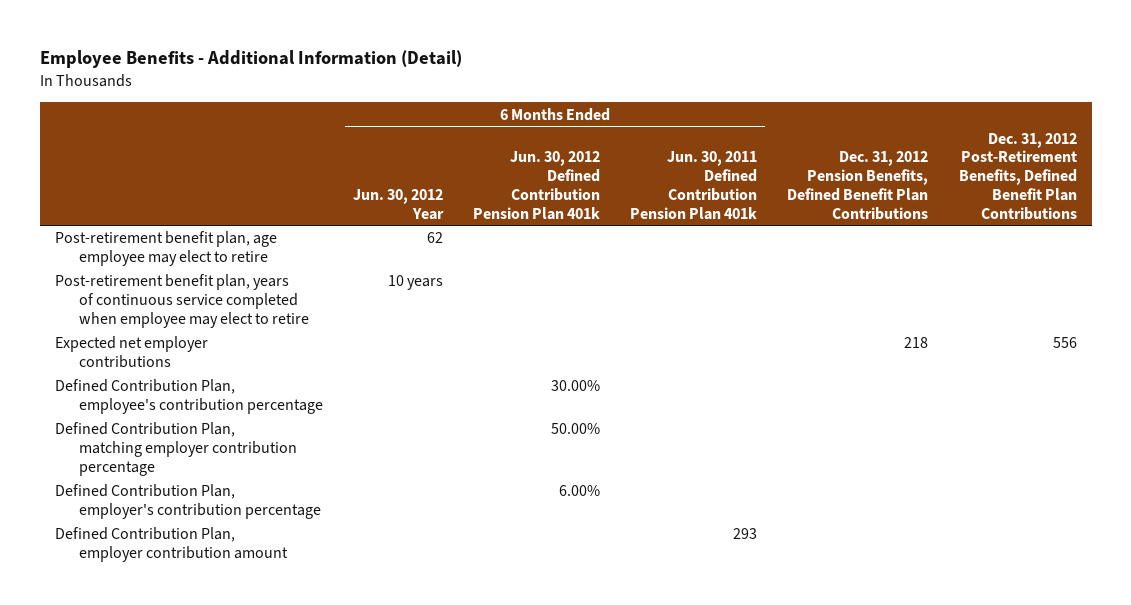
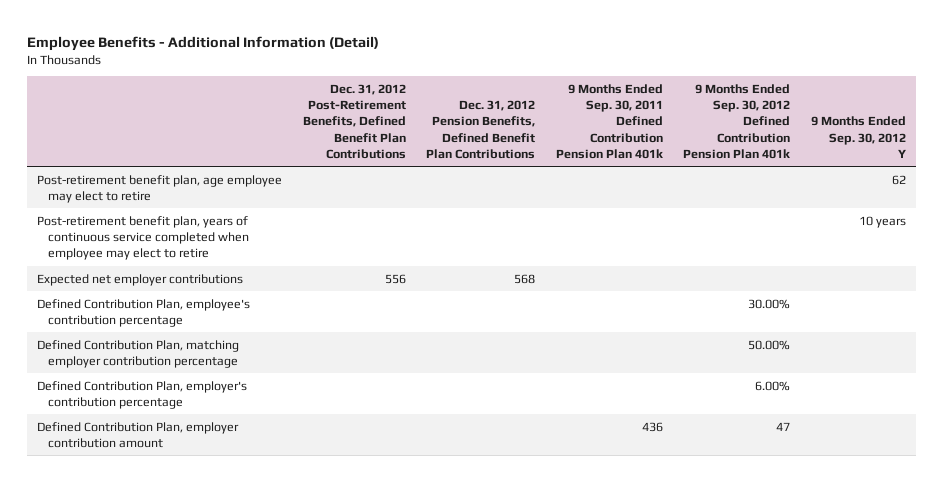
- | 6 Months Ended Jun. 30, 2012 Year | 6 Months Ended Jun. 30, 2012 Defined Contribution Pension Plan 401k | 6 Months Ended Jun. 30, 2011 Defined Contribution Pension Plan 401k | Dec. 31, 2012 Pension Benefits, Defined Benefit Plan Contributions | Dec. 31, 2012 Post-Retirement Benefits, Defined Benefit Plan Contributions
+ | Dec. 31, 2012 Post-Retirement Benefits, Defined Benefit Plan Contributions | Dec. 31, 2012 Pension Benefits, Defined Benefit Plan Contributions | 9 Months Ended Sep. 30, 2011 Defined Contribution Pension Plan 401k | 9 Months Ended Sep. 30, 2012 Defined Contribution Pension Plan 401k | 9 Months Ended Sep. 30, 2012 Y
- Expected net employer contributions | | | | 218 | 556
+ Expected net employer contributions | 556 | 568 | | |

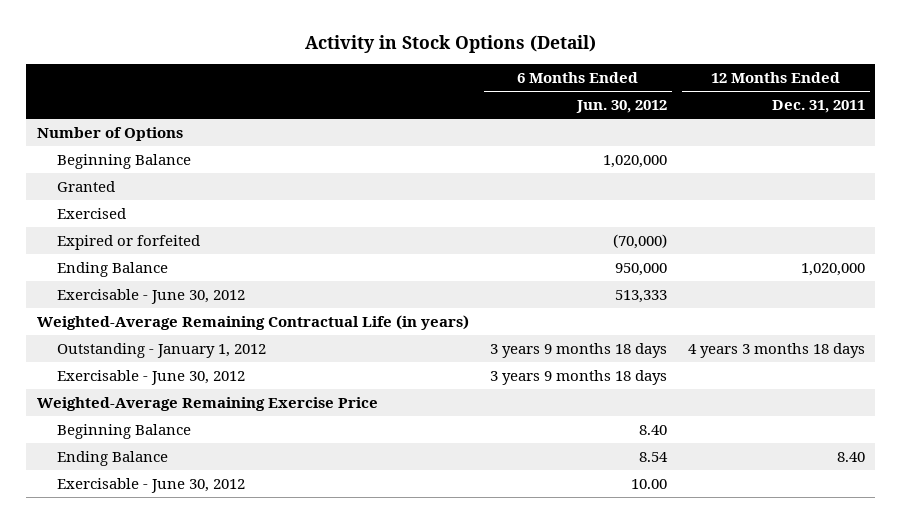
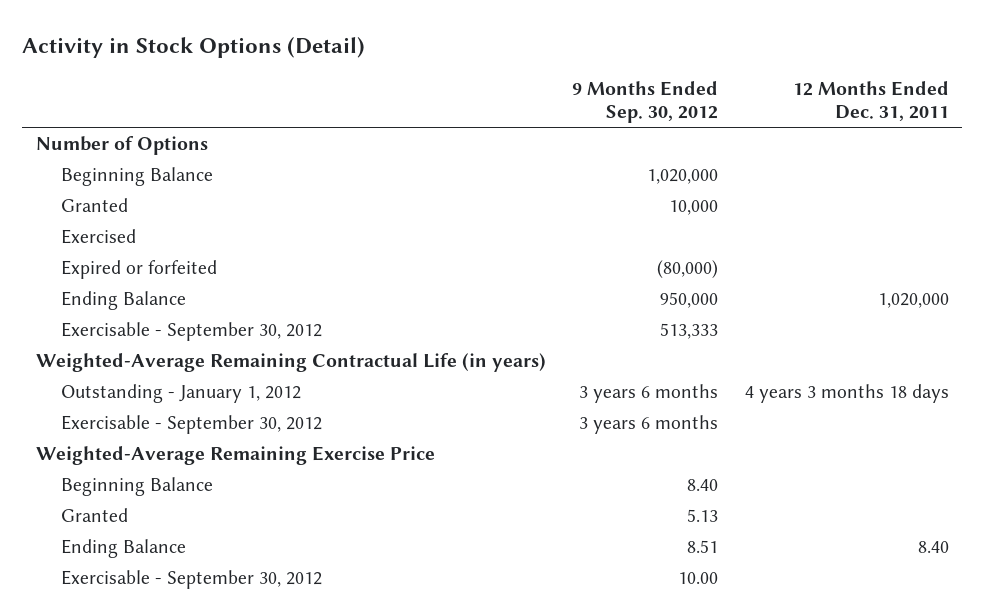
- | 6 Months Ended Jun. 30, 2012 | 12 Months Ended Dec. 31, 2011
+ | 9 Months Ended Sep. 30, 2012 | 12 Months Ended Dec. 31, 2011
- Exercisable - June 30, 2012 | 513,333 |
+ Exercisable - September 30, 2012 | 513,333 |
- Exercisable - June 30, 2012 | 3 years 9 months 18 days |
+ Exercisable - September 30, 2012 | 3 years 6 months |
+ Granted | 5.13 |
- Exercisable - June 30, 2012 | 10.00 |
+ Exercisable - September 30, 2012 | 10.00 |

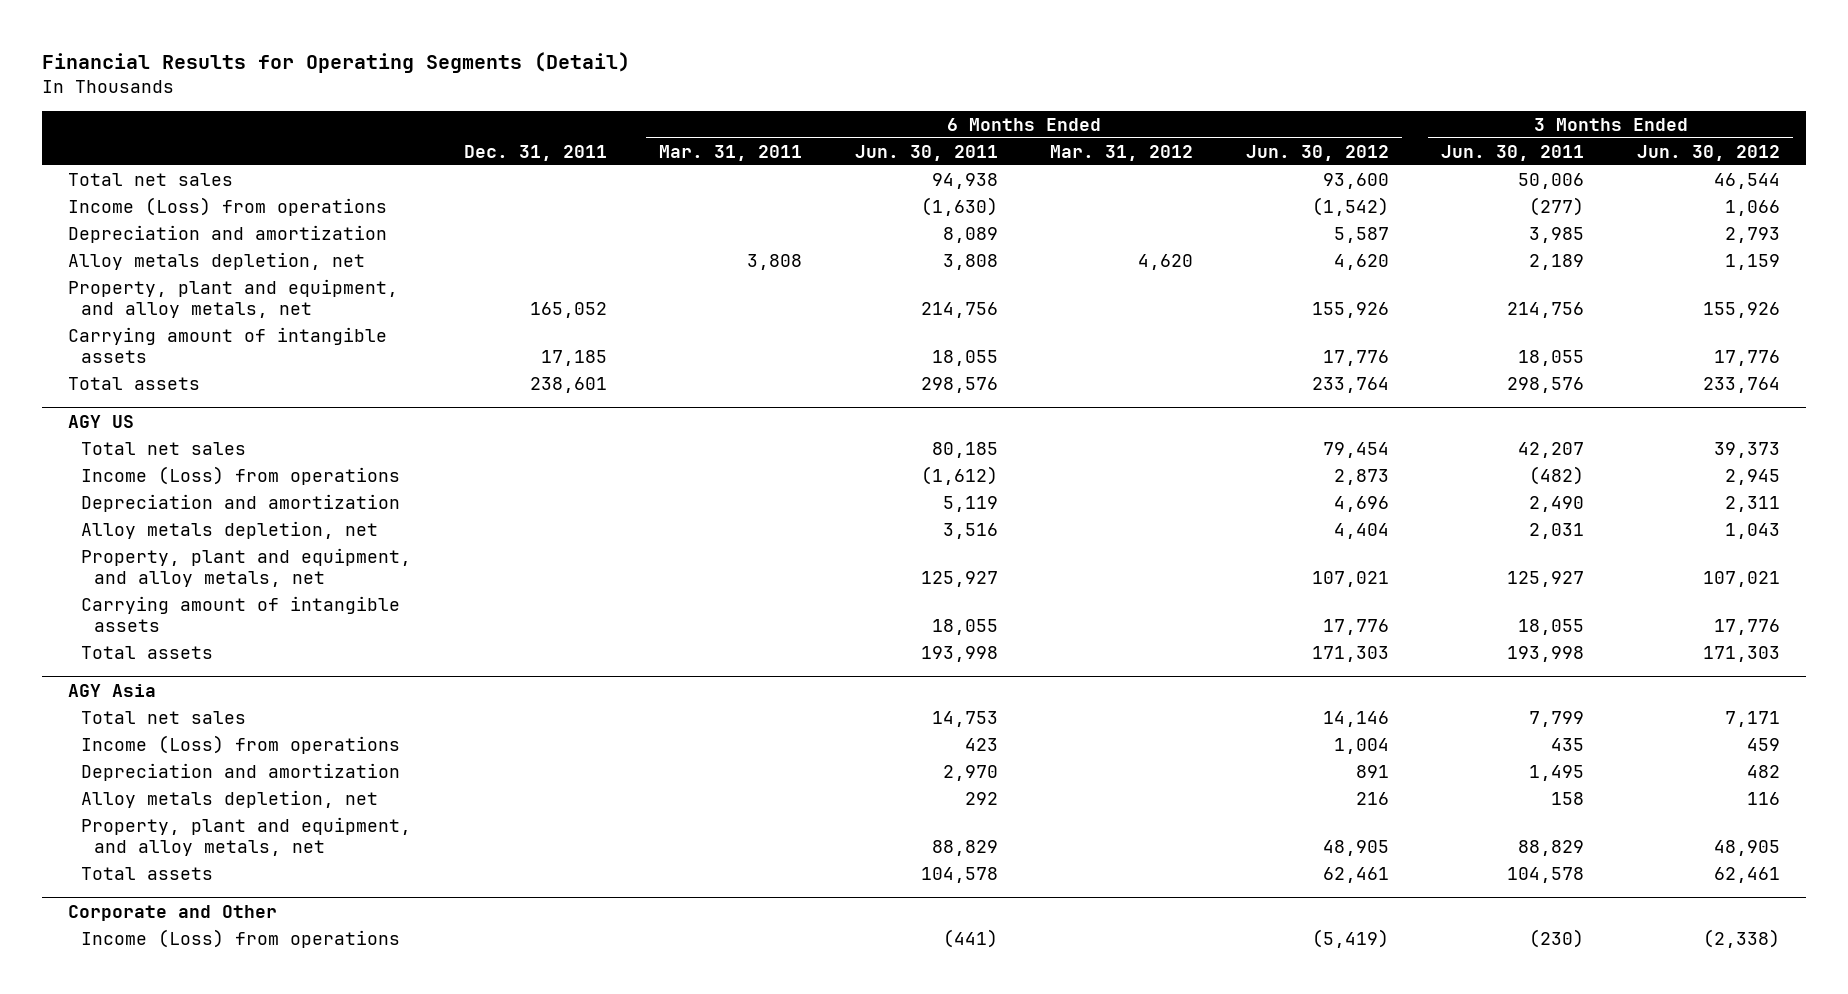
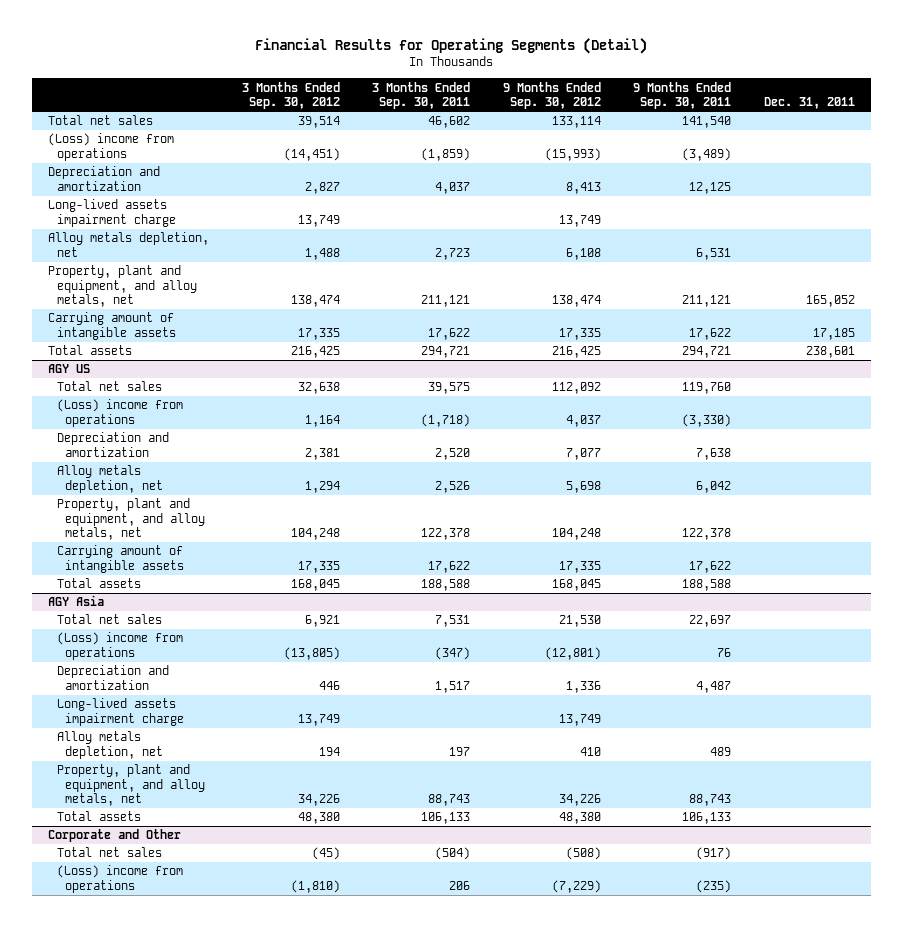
- | Dec. 31, 2011 | 6 Months Ended Mar. 31, 2011 | 6 Months Ended Jun. 30, 2011 | 6 Months Ended Mar. 31, 2012 | 6 Months Ended Jun. 30, 2012 | 3 Months Ended Jun. 30, 2011 | 3 Months Ended Jun. 30, 2012
+ | 3 Months Ended Sep. 30, 2012 | 3 Months Ended Sep. 30, 2011 | 9 Months Ended Sep. 30, 2012 | 9 Months Ended Sep. 30, 2011 | Dec. 31, 2011
- Income (Loss) from operations | | | (1,630) | | (1,542) | (277) | 1,066
+ (Loss) income from operations | (14,451) | (1,859) | (15,993) | (3,489) |
+ Long-lived assets impairment charge | 13,749 | | 13,749 | |
@ AGY US
- Income (Loss) from operations | | | (1,612) | | 2,873 | (482) | 2,945
+ (Loss) income from operations | 1,164 | (1,718) | 4,037 | (3,330) |
@ AGY Asia
- Income (Loss) from operations | | | 423 | | 1,004 | 435 | 459
+ (Loss) income from operations | (13,805) | (347) | (12,801) | 76 |
+ Long-lived assets impairment charge | 13,749 | | 13,749 | |
@ Corporate and Other
- Income (Loss) from operations | | | (441) | | (5,419) | (230) | (2,338)
+ Total net sales | (45) | (504) | (508) | (917) |
+ (Loss) income from operations | (1,810) | 206 | (7,229) | (235) |

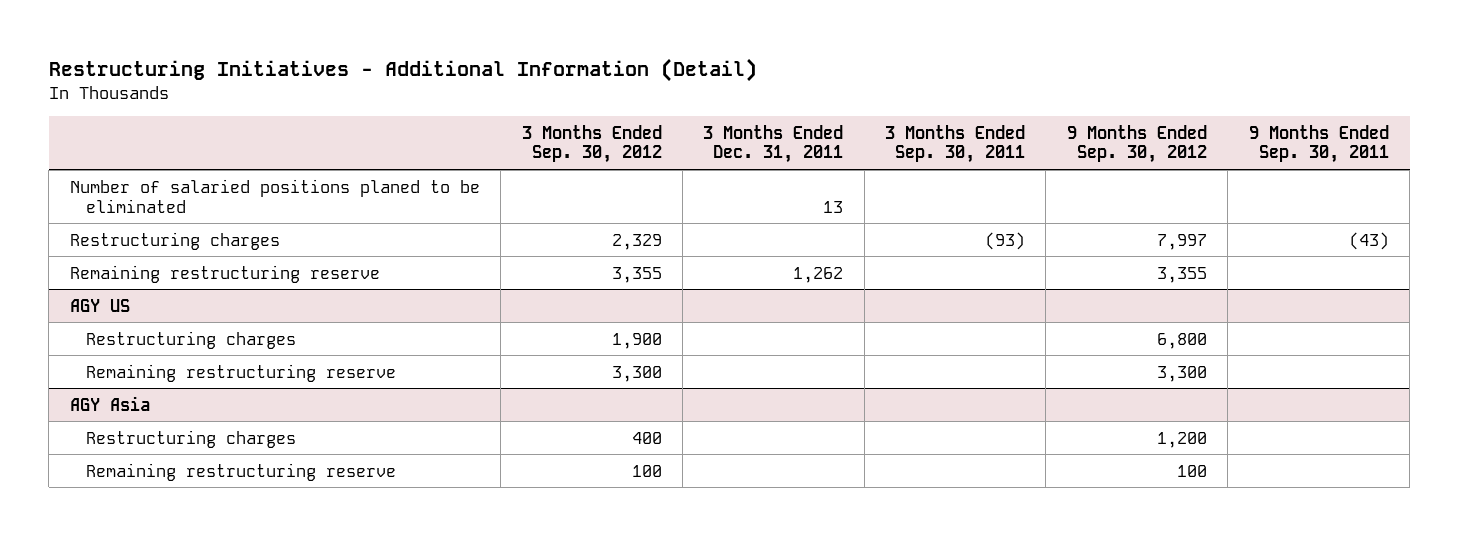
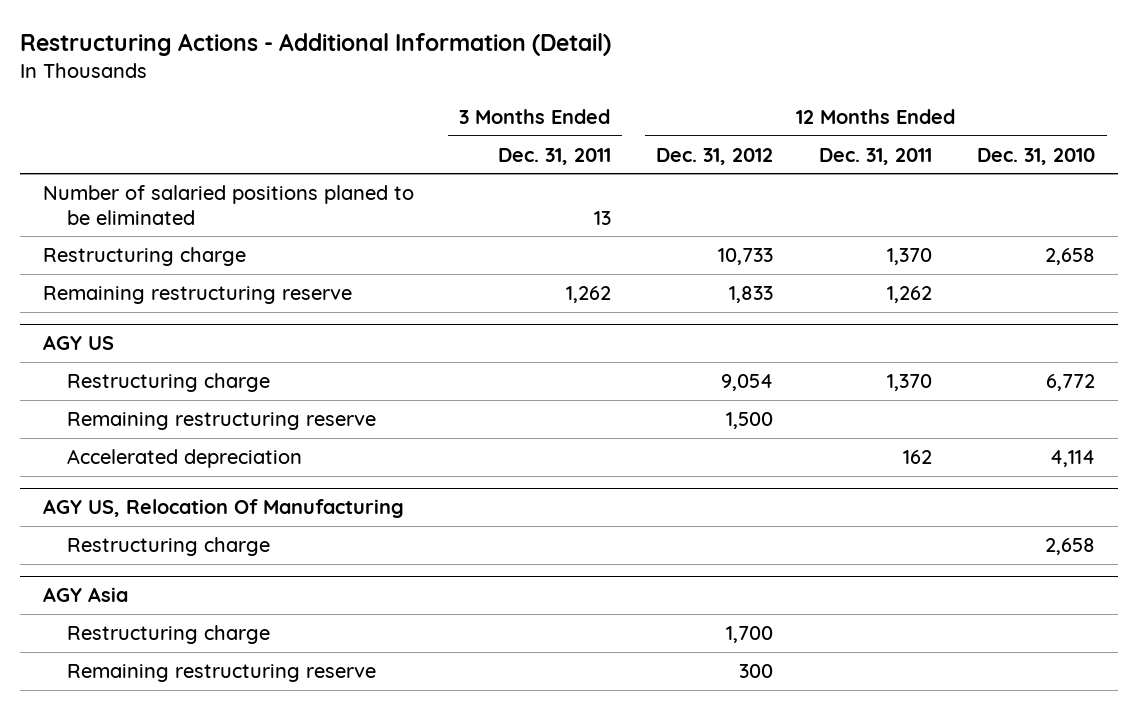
- Restructuring Initiatives - Additional Information (Detail)
+ Restructuring Actions - Additional Information (Detail)
- | 3 Months Ended Sep. 30, 2012 | 3 Months Ended Dec. 31, 2011 | 3 Months Ended Sep. 30, 2011 | 9 Months Ended Sep. 30, 2012 | 9 Months Ended Sep. 30, 2011
+ | 3 Months Ended Dec. 31, 2011 | 12 Months Ended Dec. 31, 2012 | 12 Months Ended Dec. 31, 2011 | 12 Months Ended Dec. 31, 2010
- Restructuring charges | 2,329 | | (93) | 7,997 | (43)
+ Restructuring charge | | 10,733 | 1,370 | 2,658
@ AGY US
- Restructuring charges | 1,900 | | | 6,800 |
+ Restructuring charge | | 9,054 | 1,370 | 6,772
+ Accelerated depreciation | | | 162 | 4,114
+ AGY US, Relocation Of Manufacturing
+ Restructuring charge | | | | 2,658
@ AGY Asia
- Restructuring charges | 400 | | | 1,200 |
+ Restructuring charge | | 1,700 | |

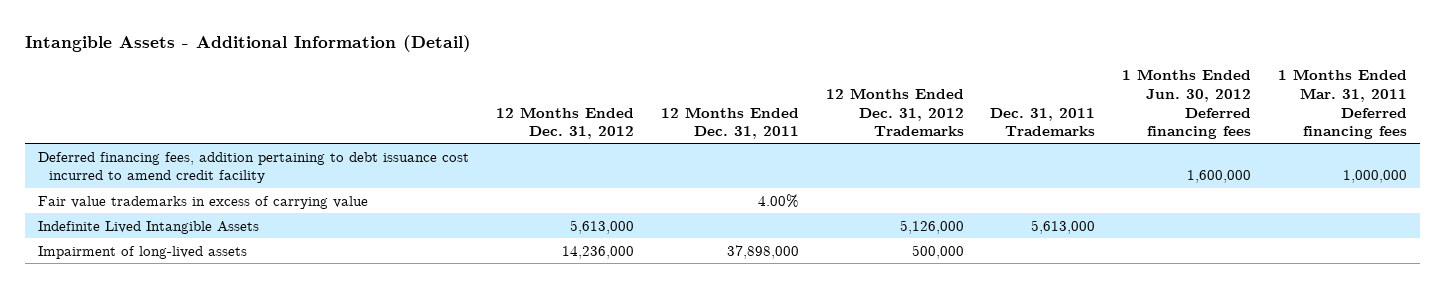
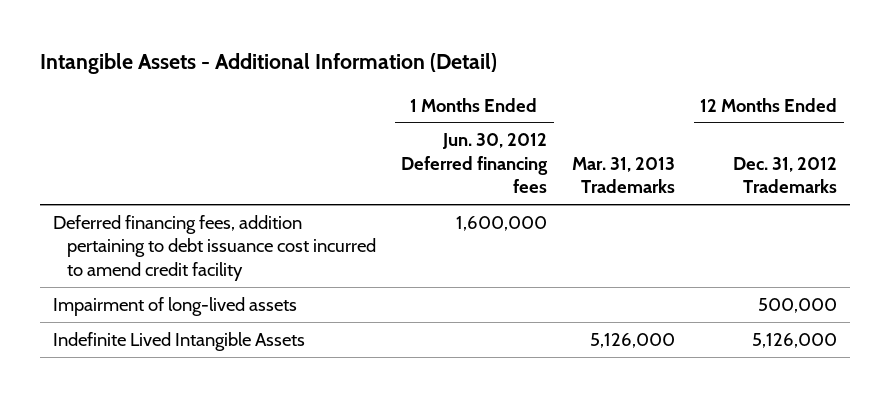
- | 12 Months Ended Dec. 31, 2012 | 12 Months Ended Dec. 31, 2011 | 12 Months Ended Dec. 31, 2012 Trademarks | Dec. 31, 2011 Trademarks | 1 Months Ended Jun. 30, 2012 Deferred financing fees | 1 Months Ended Mar. 31, 2011 Deferred financing fees
+ | 1 Months Ended Jun. 30, 2012 Deferred financing fees | Mar. 31, 2013 Trademarks | 12 Months Ended Dec. 31, 2012 Trademarks
- Fair value trademarks in excess of carrying value | | 4.00% | | | |
moved down: Indefinite Lived Intangible Assets | | 5,126,000 | 5,126,000

